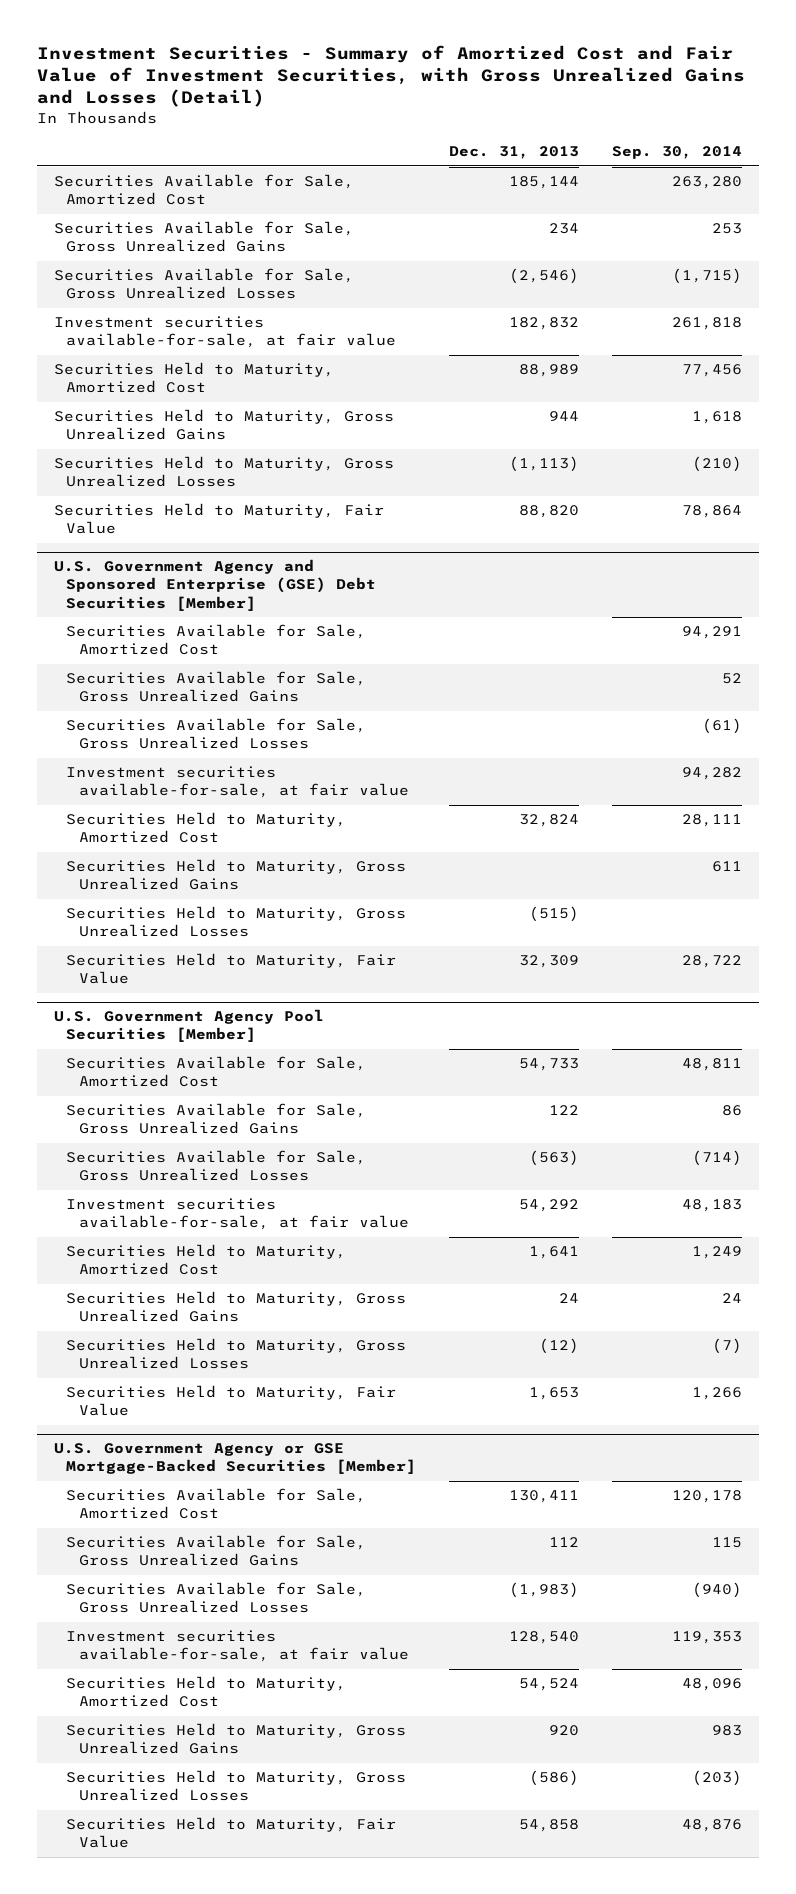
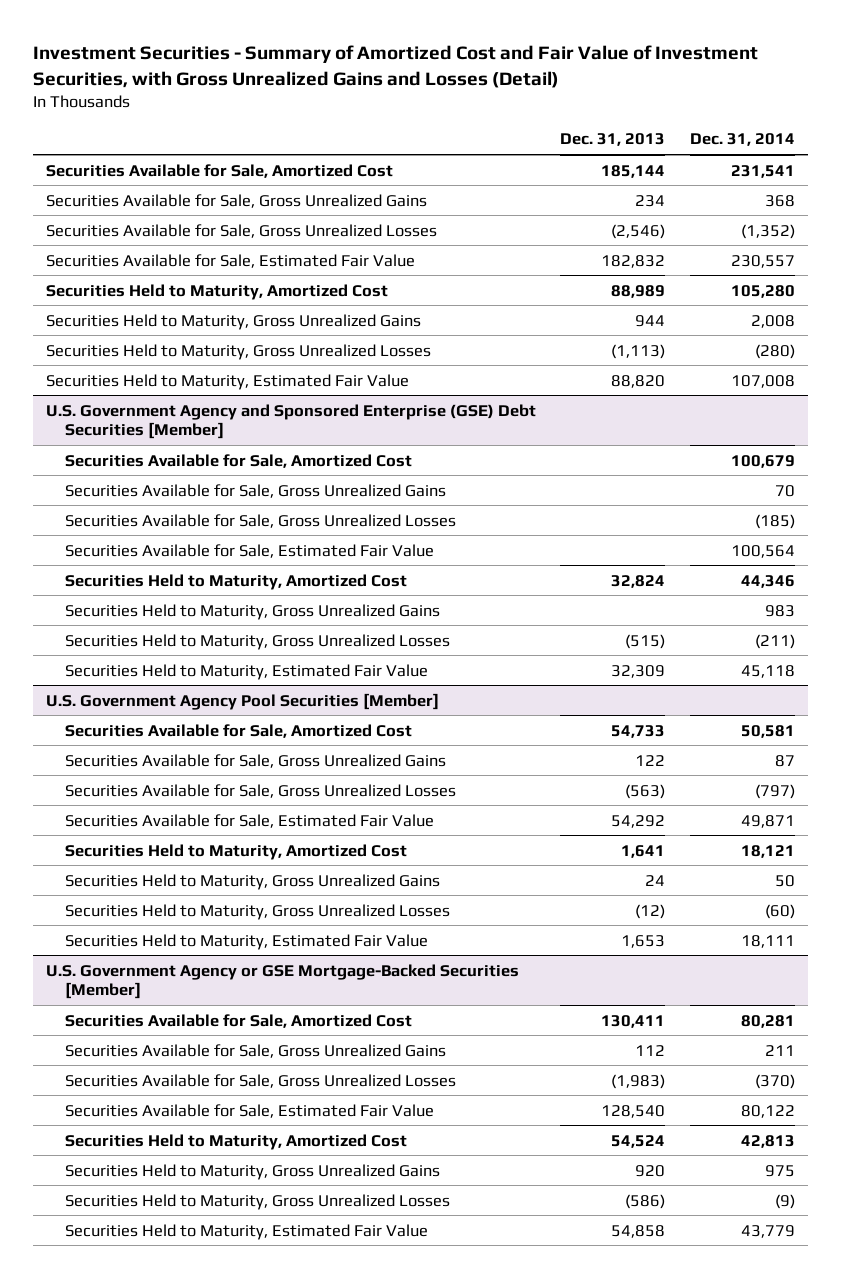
- | Dec. 31, 2013 | Sep. 30, 2014
+ | Dec. 31, 2013 | Dec. 31, 2014
- Investment securities available-for-sale, at fair value | 182,832 | 261,818
+ Securities Available for Sale, Estimated Fair Value | 182,832 | 230,557
- Securities Held to Maturity, Fair Value | 88,820 | 78,864
+ Securities Held to Maturity, Estimated Fair Value | 88,820 | 107,008
@ U.S. Government Agency and Sponsored Enterprise (GSE) Debt Securities [Member]
- Investment securities available-for-sale, at fair value | | 94,282
+ Securities Available for Sale, Estimated Fair Value | | 100,564
- Securities Held to Maturity, Fair Value | 32,309 | 28,722
+ Securities Held to Maturity, Estimated Fair Value | 32,309 | 45,118
@ U.S. Government Agency Pool Securities [Member]
- Investment securities available-for-sale, at fair value | 54,292 | 48,183
+ Securities Available for Sale, Estimated Fair Value | 54,292 | 49,871
- Securities Held to Maturity, Fair Value | 1,653 | 1,266
+ Securities Held to Maturity, Estimated Fair Value | 1,653 | 18,111
@ U.S. Government Agency or GSE Mortgage-Backed Securities [Member]
- Investment securities available-for-sale, at fair value | 128,540 | 119,353
+ Securities Available for Sale, Estimated Fair Value | 128,540 | 80,122
- Securities Held to Maturity, Fair Value | 54,858 | 48,876
+ Securities Held to Maturity, Estimated Fair Value | 54,858 | 43,779

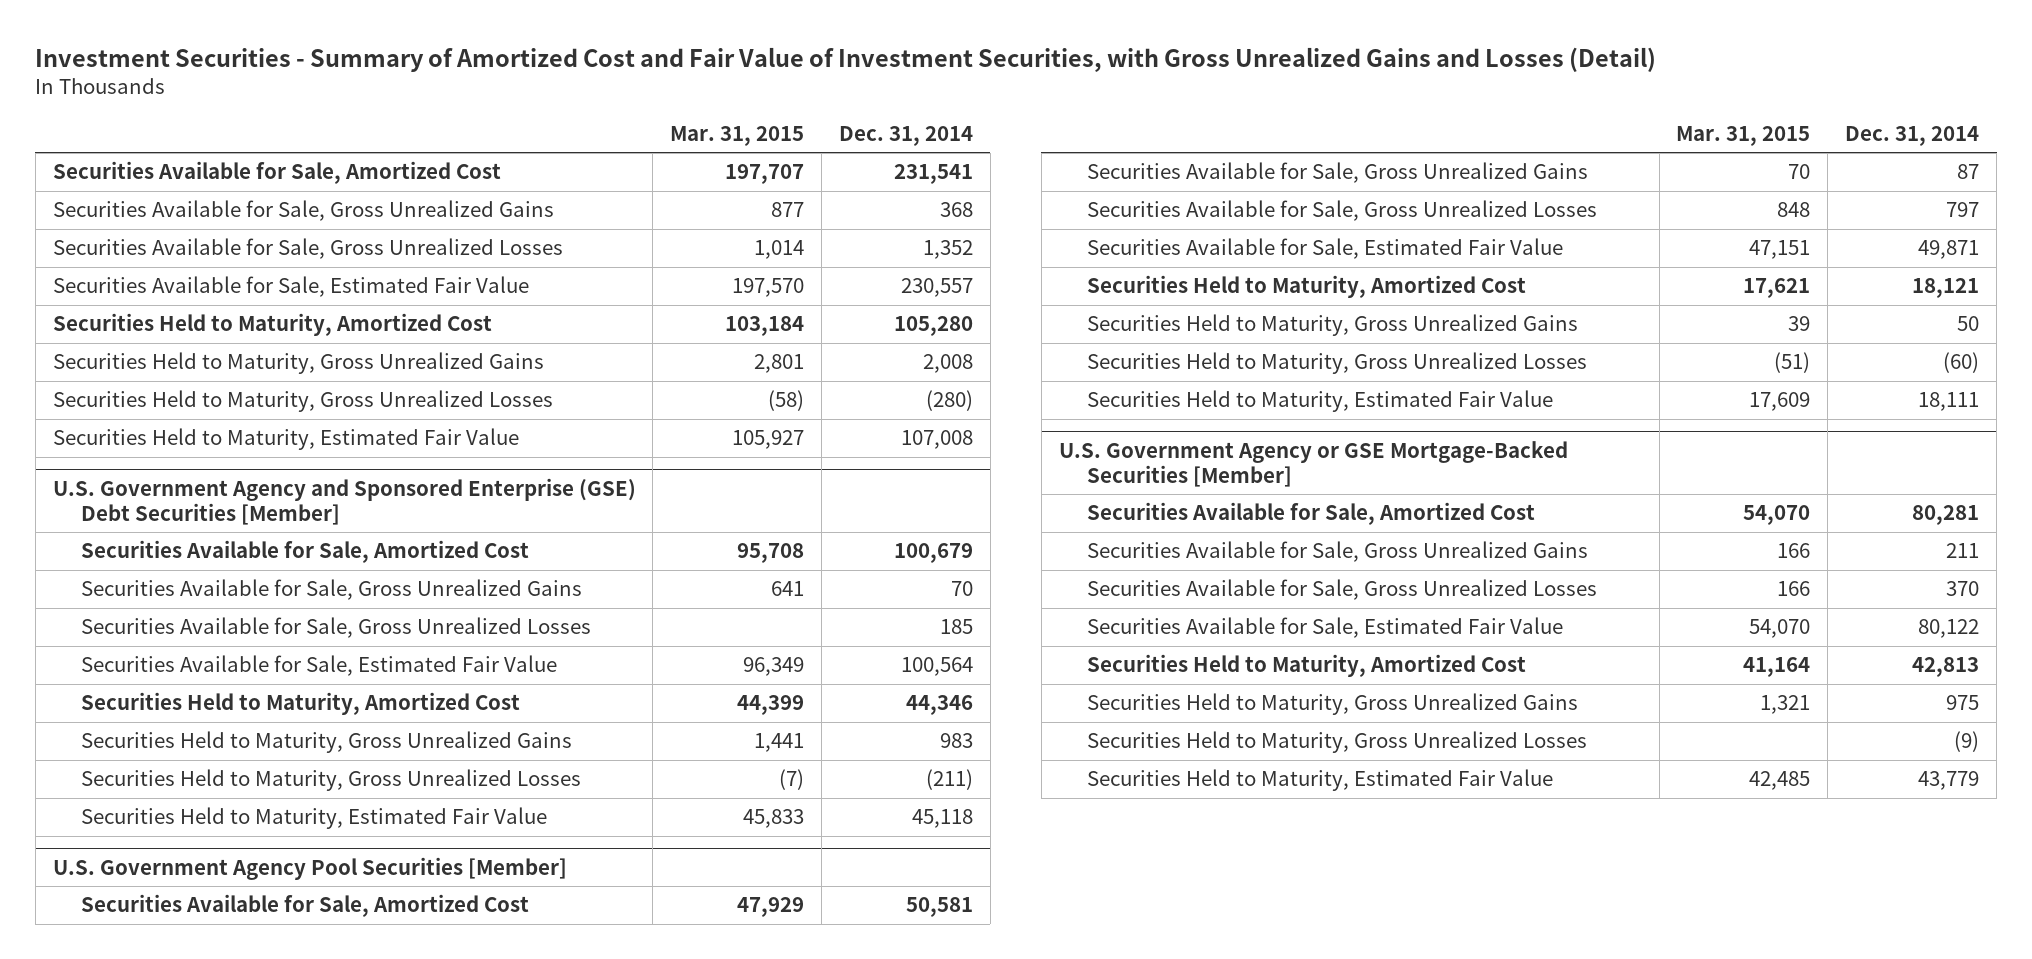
- | Dec. 31, 2013 | Dec. 31, 2014
+ | Mar. 31, 2015 | Dec. 31, 2014
- Securities Available for Sale, Gross Unrealized Losses | (2,546) | (1,352)
+ Securities Available for Sale, Gross Unrealized Losses | 1,014 | 1,352
@ U.S. Government Agency and Sponsored Enterprise (GSE) Debt Securities [Member]
- Securities Available for Sale, Gross Unrealized Losses | | (185)
+ Securities Available for Sale, Gross Unrealized Losses | | 185
@ U.S. Government Agency Pool Securities [Member]
- Securities Available for Sale, Gross Unrealized Losses | (563) | (797)
+ Securities Available for Sale, Gross Unrealized Losses | 848 | 797
@ U.S. Government Agency or GSE Mortgage-Backed Securities [Member]
- Securities Available for Sale, Gross Unrealized Losses | (1,983) | (370)
+ Securities Available for Sale, Gross Unrealized Losses | 166 | 370

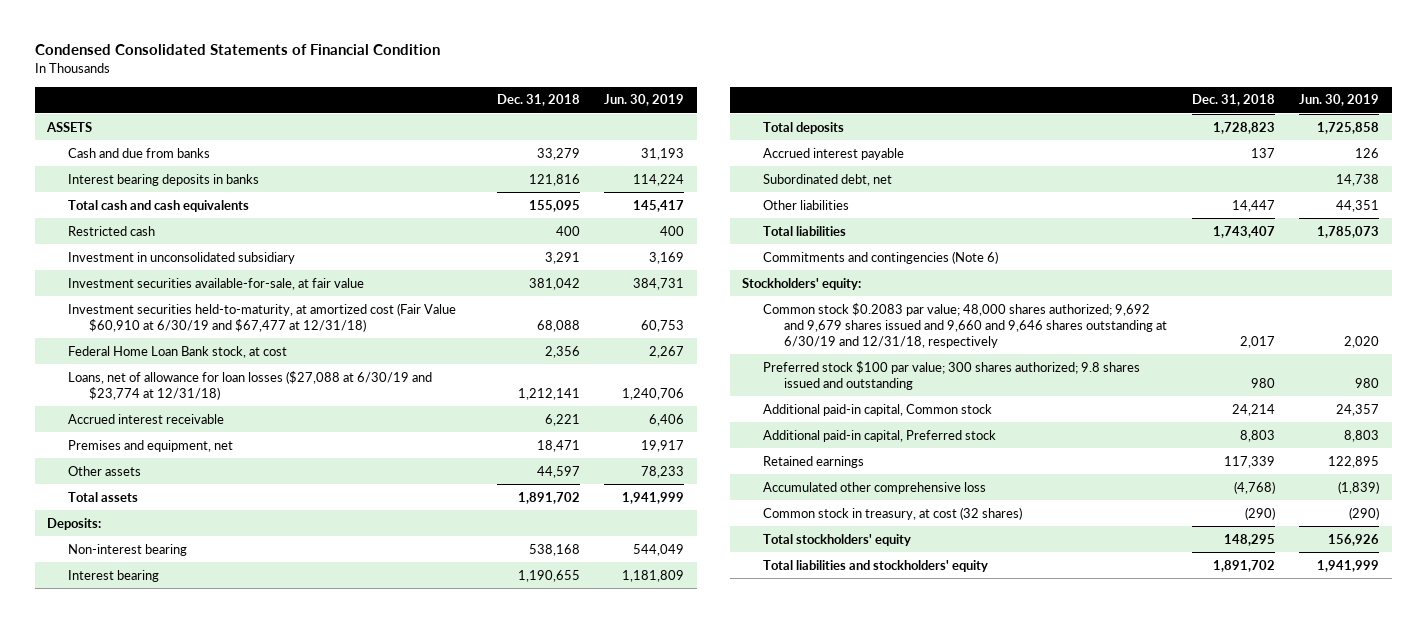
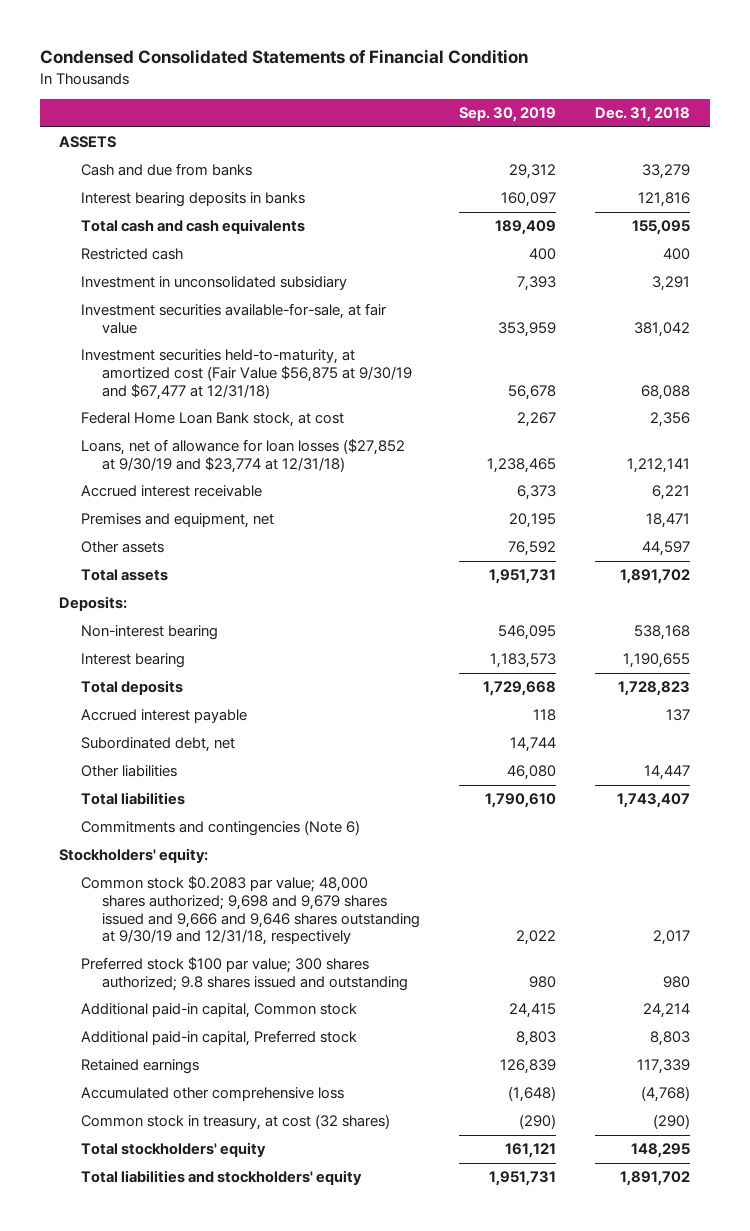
- | Dec. 31, 2018 | Jun. 30, 2019
+ | Sep. 30, 2019 | Dec. 31, 2018
- Investment securities held-to-maturity, at amortized cost (Fair Value $60,910 at 6/30/19 and $67,477 at 12/31/18) | 68,088 | 60,753
+ Investment securities held-to-maturity, at amortized cost (Fair Value $56,875 at 9/30/19 and $67,477 at 12/31/18) | 56,678 | 68,088
- Loans, net of allowance for loan losses ($27,088 at 6/30/19 and $23,774 at 12/31/18) | 1,212,141 | 1,240,706
+ Loans, net of allowance for loan losses ($27,852 at 9/30/19 and $23,774 at 12/31/18) | 1,238,465 | 1,212,141
- Common stock $0.2083 par value; 48,000 shares authorized; 9,692 and 9,679 shares issued and 9,660 and 9,646 shares outstanding at 6/30/19 and 12/31/18, respectively | 2,017 | 2,020
+ Common stock $0.2083 par value; 48,000 shares authorized; 9,698 and 9,679 shares issued and 9,666 and 9,646 shares outstanding at 9/30/19 and 12/31/18, respectively | 2,022 | 2,017

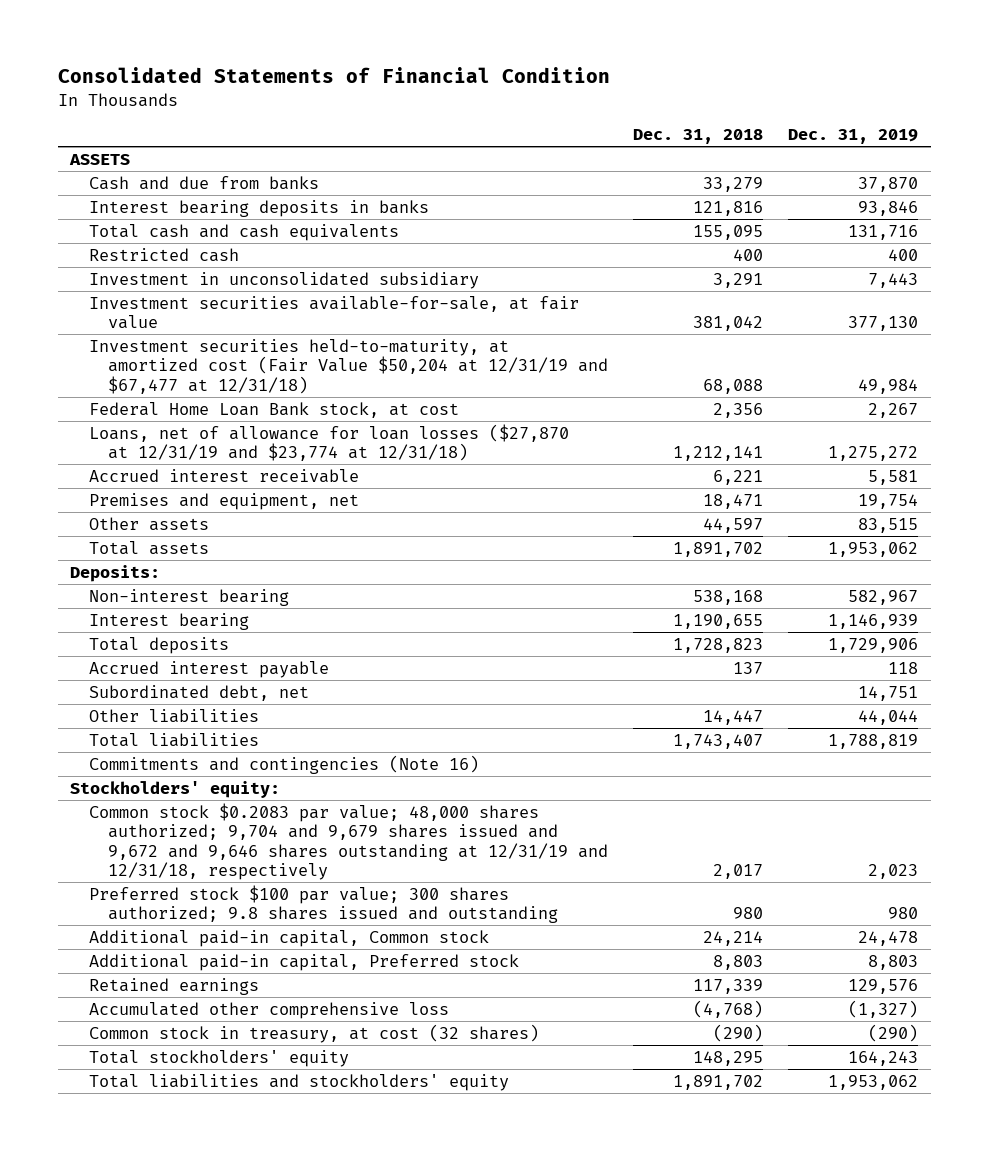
- Condensed Consolidated Statements of Financial Condition
+ Consolidated Statements of Financial Condition
- | Sep. 30, 2019 | Dec. 31, 2018
+ | Dec. 31, 2018 | Dec. 31, 2019
- Investment securities held-to-maturity, at amortized cost (Fair Value $56,875 at 9/30/19 and $67,477 at 12/31/18) | 56,678 | 68,088
+ Investment securities held-to-maturity, at amortized cost (Fair Value $50,204 at 12/31/19 and $67,477 at 12/31/18) | 68,088 | 49,984
- Loans, net of allowance for loan losses ($27,852 at 9/30/19 and $23,774 at 12/31/18) | 1,238,465 | 1,212,141
+ Loans, net of allowance for loan losses ($27,870 at 12/31/19 and $23,774 at 12/31/18) | 1,212,141 | 1,275,272
- Commitments and contingencies (Note 6)
+ Commitments and contingencies (Note 16)
- Common stock $0.2083 par value; 48,000 shares authorized; 9,698 and 9,679 shares issued and 9,666 and 9,646 shares outstanding at 9/30/19 and 12/31/18, respectively | 2,022 | 2,017
+ Common stock $0.2083 par value; 48,000 shares authorized; 9,704 and 9,679 shares issued and 9,672 and 9,646 shares outstanding at 12/31/19 and 12/31/18, respectively | 2,017 | 2,023

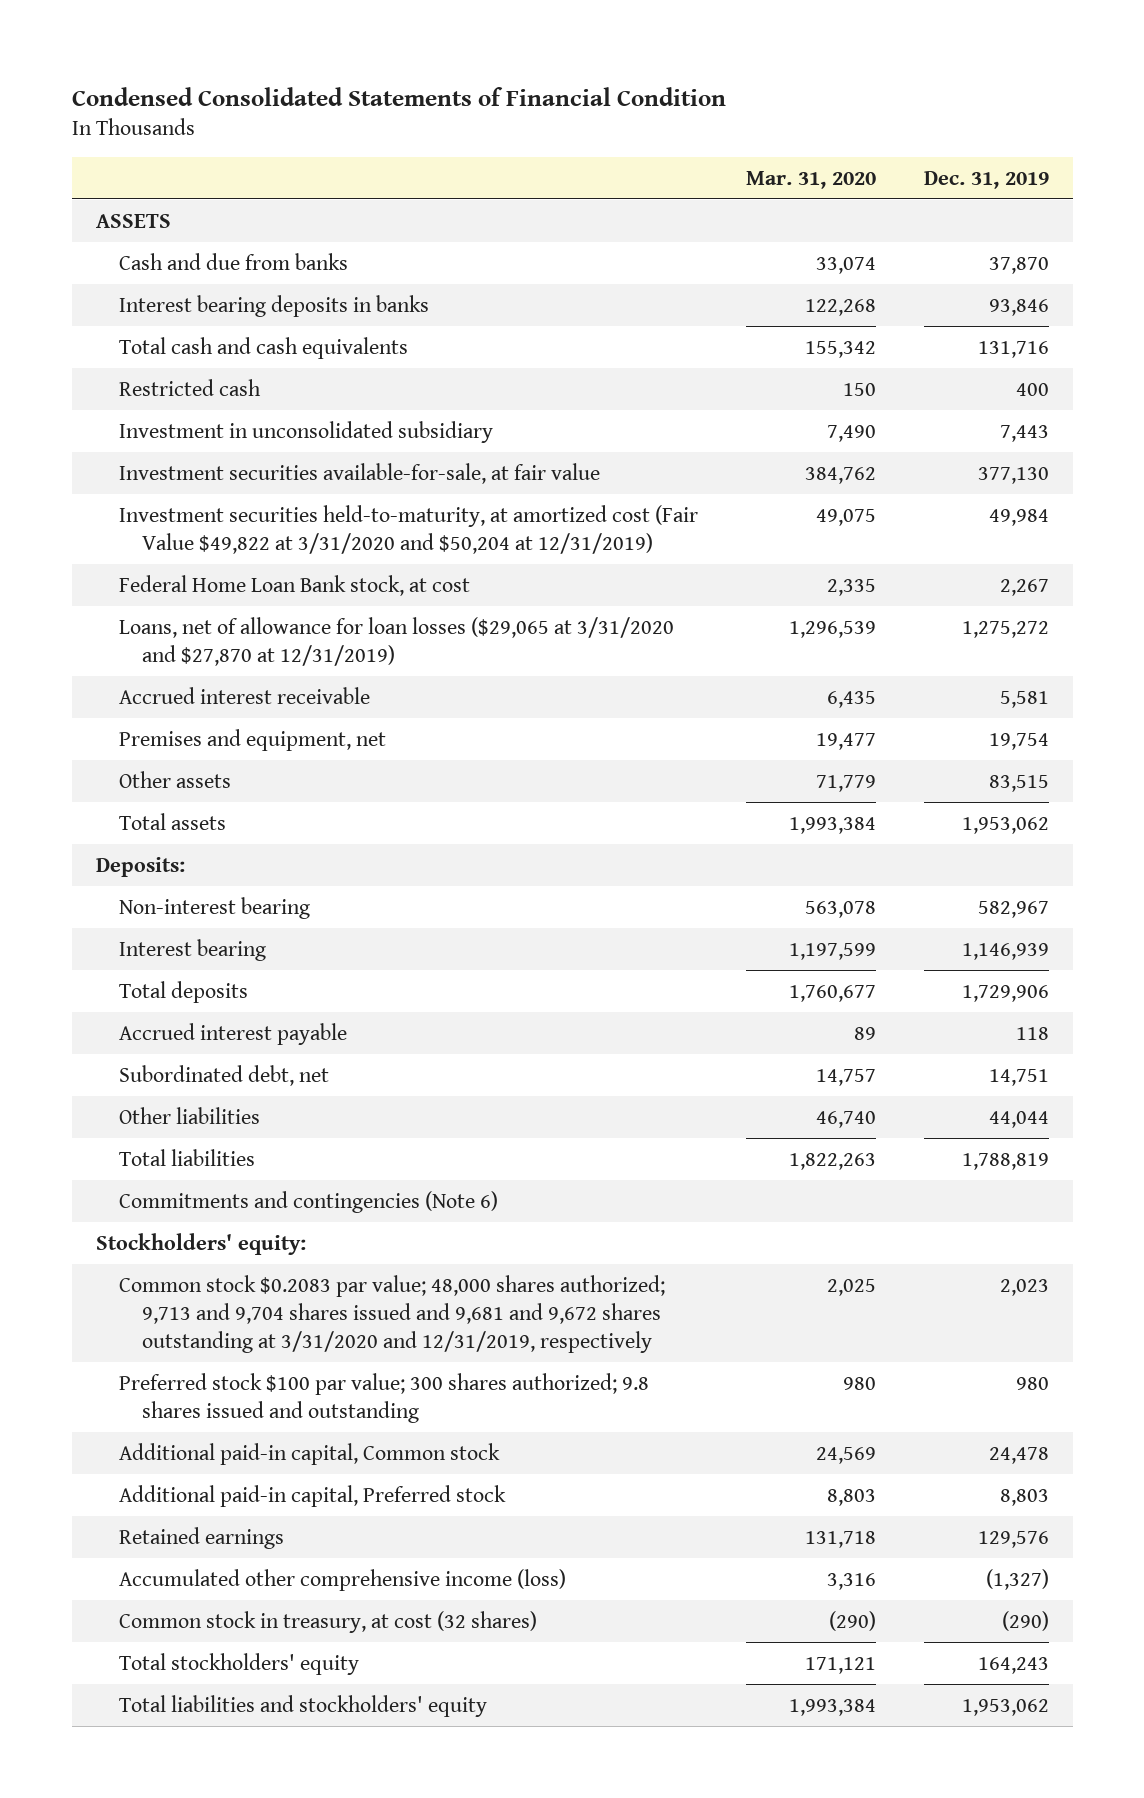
- Consolidated Statements of Financial Condition
+ Condensed Consolidated Statements of Financial Condition
- | Dec. 31, 2018 | Dec. 31, 2019
+ | Mar. 31, 2020 | Dec. 31, 2019
- Investment securities held-to-maturity, at amortized cost (Fair Value $50,204 at 12/31/19 and $67,477 at 12/31/18) | 68,088 | 49,984
+ Investment securities held-to-maturity, at amortized cost (Fair Value $49,822 at 3/31/2020 and $50,204 at 12/31/2019) | 49,075 | 49,984
- Loans, net of allowance for loan losses ($27,870 at 12/31/19 and $23,774 at 12/31/18) | 1,212,141 | 1,275,272
+ Loans, net of allowance for loan losses ($29,065 at 3/31/2020 and $27,870 at 12/31/2019) | 1,296,539 | 1,275,272
- Commitments and contingencies (Note 16)
+ Commitments and contingencies (Note 6)
- Common stock $0.2083 par value; 48,000 shares authorized; 9,704 and 9,679 shares issued and 9,672 and 9,646 shares outstanding at 12/31/19 and 12/31/18, respectively | 2,017 | 2,023
+ Common stock $0.2083 par value; 48,000 shares authorized; 9,713 and 9,704 shares issued and 9,681 and 9,672 shares outstanding at 3/31/2020 and 12/31/2019, respectively | 2,025 | 2,023
- Accumulated other comprehensive loss | (4,768) | (1,327)
+ Accumulated other comprehensive income (loss) | 3,316 | (1,327)

